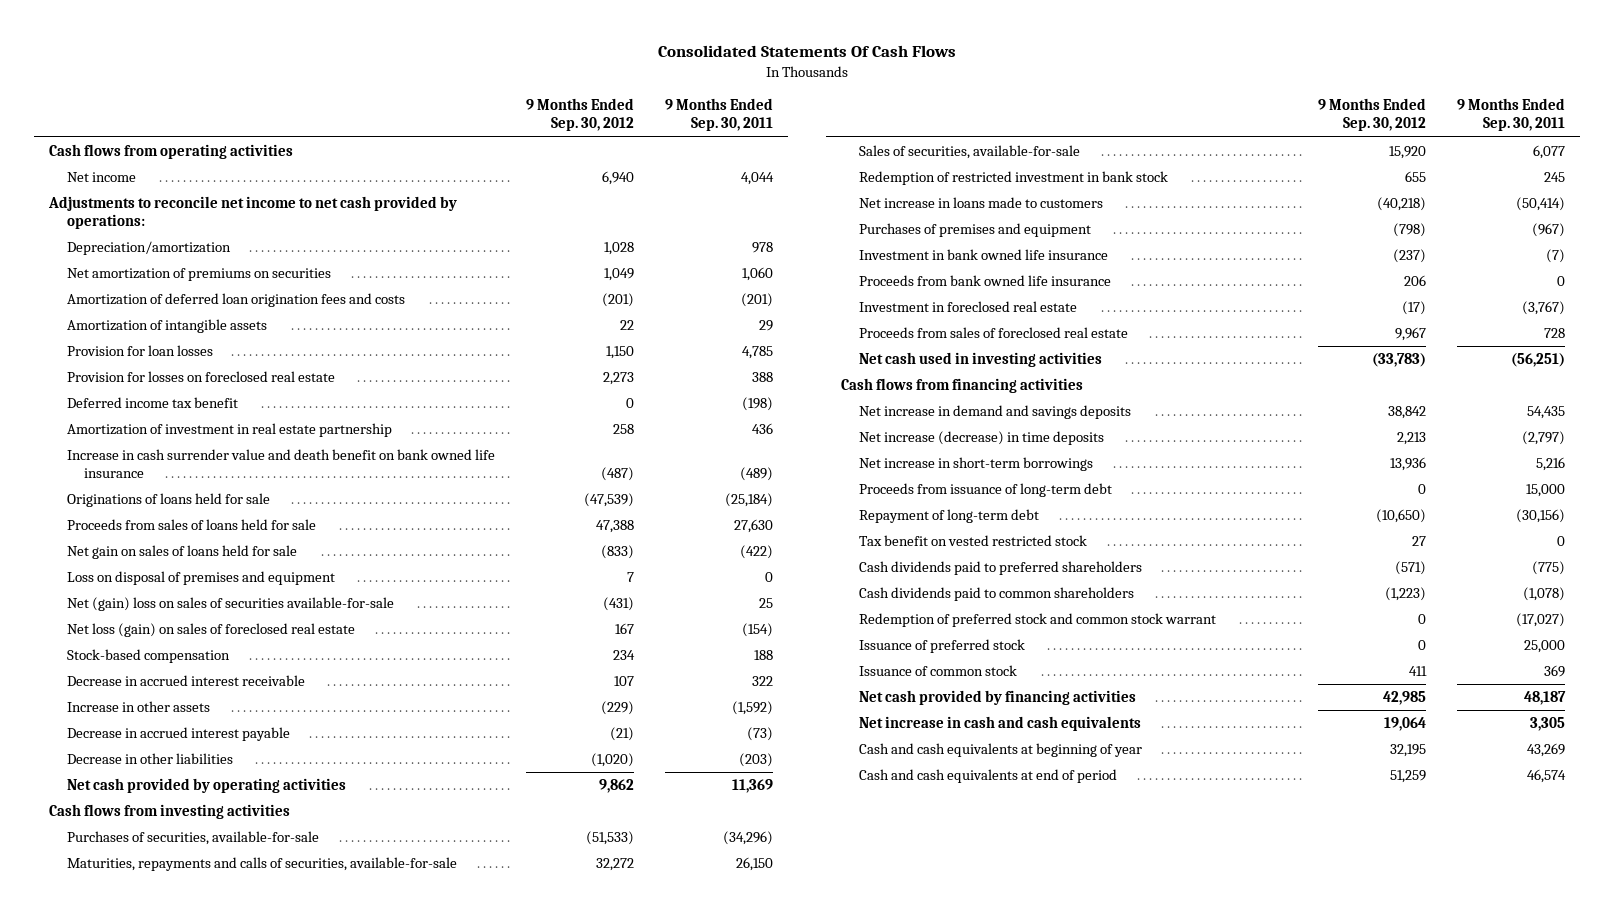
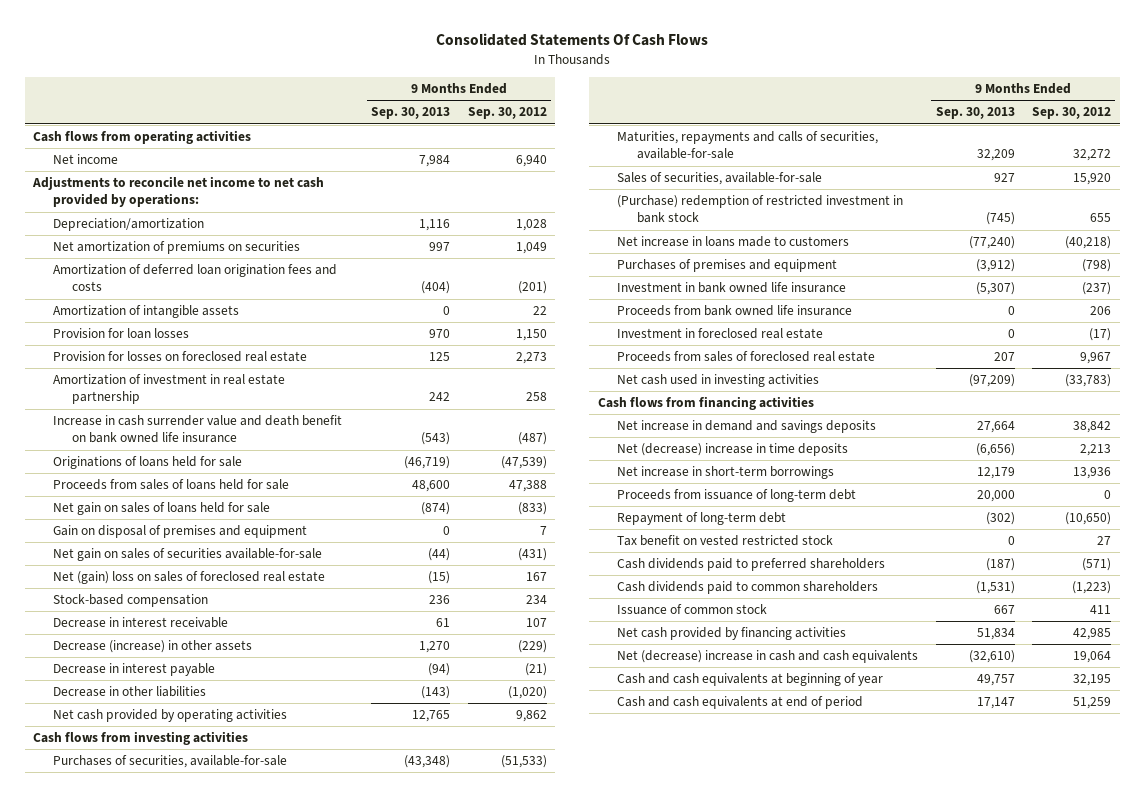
- | 9 Months Ended Sep. 30, 2012 | 9 Months Ended Sep. 30, 2011
+ | 9 Months Ended Sep. 30, 2013 | 9 Months Ended Sep. 30, 2012
- Deferred income tax benefit | 0 | (198)
- Loss on disposal of premises and equipment | 7 | 0
- Net (gain) loss on sales of securities available-for-sale | (431) | 25
- Net loss (gain) on sales of foreclosed real estate | 167 | (154)
+ Gain on disposal of premises and equipment | 0 | 7
+ Net gain on sales of securities available-for-sale | (44) | (431)
+ Net (gain) loss on sales of foreclosed real estate | (15) | 167
- Decrease in accrued interest receivable | 107 | 322
- Increase in other assets | (229) | (1,592)
- Decrease in accrued interest payable | (21) | (73)
+ Decrease in interest receivable | 61 | 107
+ Decrease (increase) in other assets | 1,270 | (229)
+ Decrease in interest payable | (94) | (21)
- Redemption of restricted investment in bank stock | 655 | 245
+ (Purchase) redemption of restricted investment in bank stock | (745) | 655
- Net increase (decrease) in time deposits | 2,213 | (2,797)
+ Net (decrease) increase in time deposits | (6,656) | 2,213
- Redemption of preferred stock and common stock warrant | 0 | (17,027)
- Issuance of preferred stock | 0 | 25,000
- Net increase in cash and cash equivalents | 19,064 | 3,305
+ Net (decrease) increase in cash and cash equivalents | (32,610) | 19,064

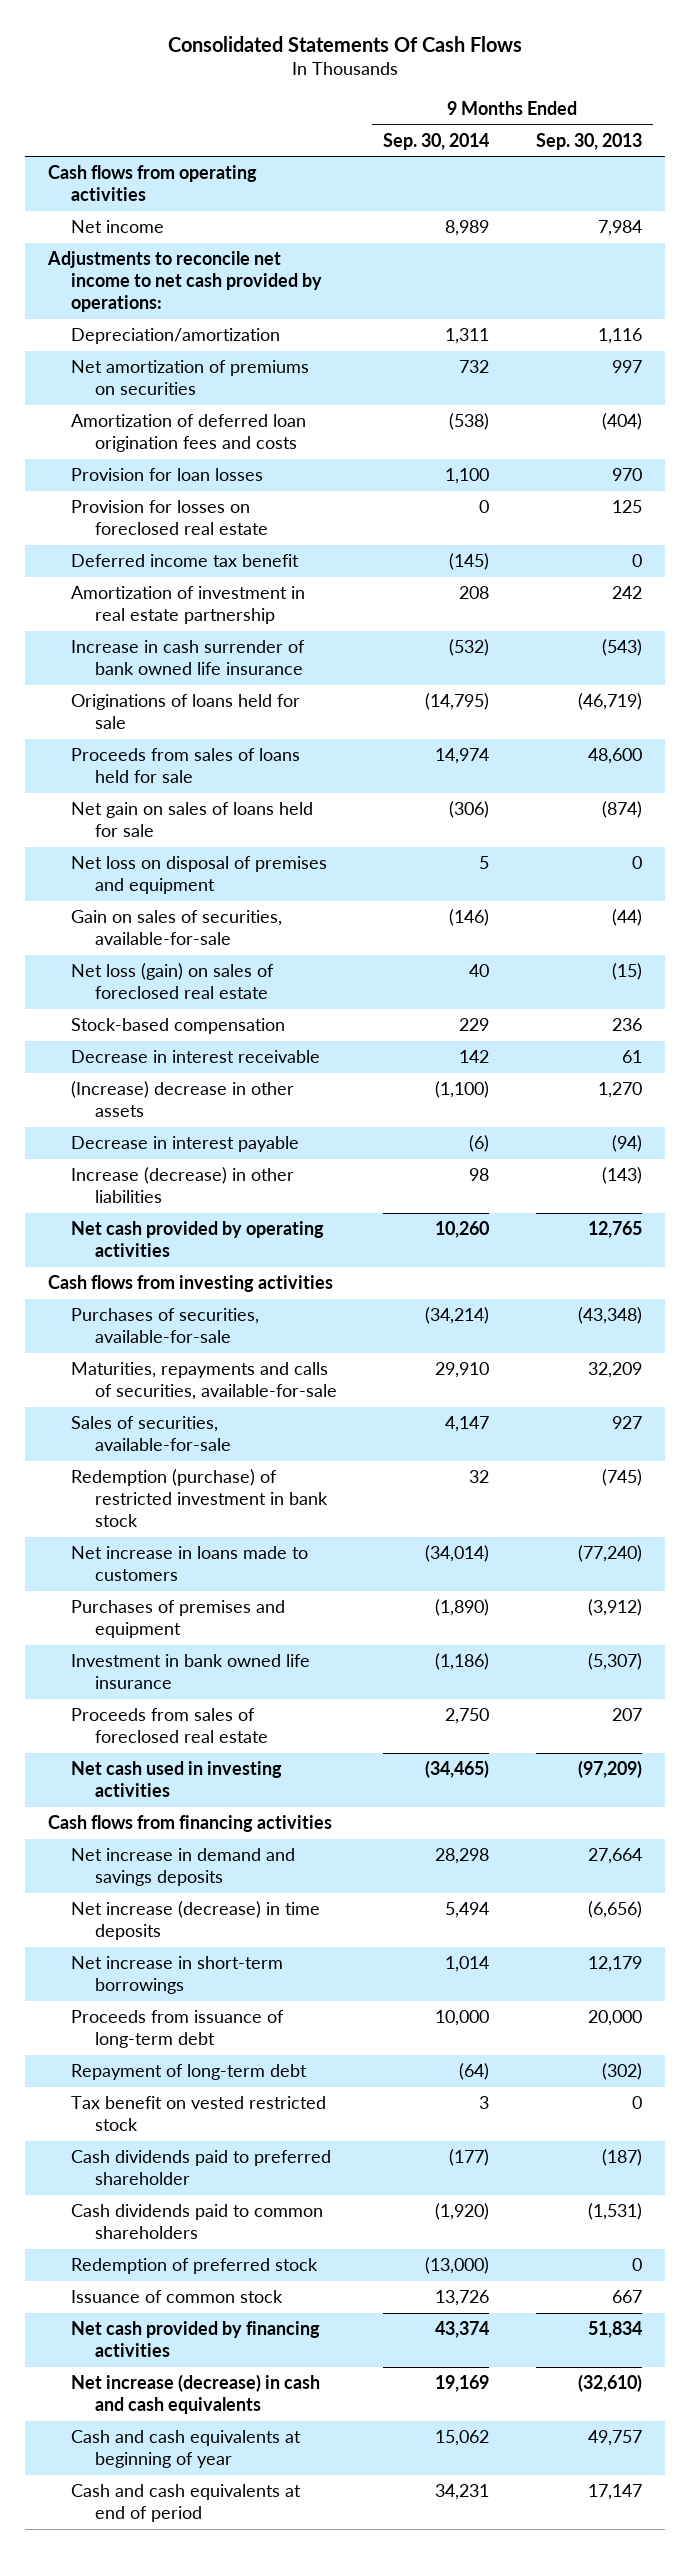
- | 9 Months Ended Sep. 30, 2013 | 9 Months Ended Sep. 30, 2012
+ | 9 Months Ended Sep. 30, 2014 | 9 Months Ended Sep. 30, 2013
- Amortization of intangible assets | 0 | 22
+ Deferred income tax benefit | (145) | 0
- Increase in cash surrender value and death benefit on bank owned life insurance | (543) | (487)
+ Increase in cash surrender of bank owned life insurance | (532) | (543)
- Gain on disposal of premises and equipment | 0 | 7
- Net gain on sales of securities available-for-sale | (44) | (431)
- Net (gain) loss on sales of foreclosed real estate | (15) | 167
+ Net loss on disposal of premises and equipment | 5 | 0
+ Gain on sales of securities, available-for-sale | (146) | (44)
+ Net loss (gain) on sales of foreclosed real estate | 40 | (15)
- Decrease (increase) in other assets | 1,270 | (229)
+ (Increase) decrease in other assets | (1,100) | 1,270
- Decrease in other liabilities | (143) | (1,020)
+ Increase (decrease) in other liabilities | 98 | (143)
- (Purchase) redemption of restricted investment in bank stock | (745) | 655
+ Redemption (purchase) of restricted investment in bank stock | 32 | (745)
- Proceeds from bank owned life insurance | 0 | 206
- Investment in foreclosed real estate | 0 | (17)
- Net (decrease) increase in time deposits | (6,656) | 2,213
+ Net increase (decrease) in time deposits | 5,494 | (6,656)
- Cash dividends paid to preferred shareholders | (187) | (571)
+ Cash dividends paid to preferred shareholder | (177) | (187)
+ Redemption of preferred stock | (13,000) | 0
- Net (decrease) increase in cash and cash equivalents | (32,610) | 19,064
+ Net increase (decrease) in cash and cash equivalents | 19,169 | (32,610)

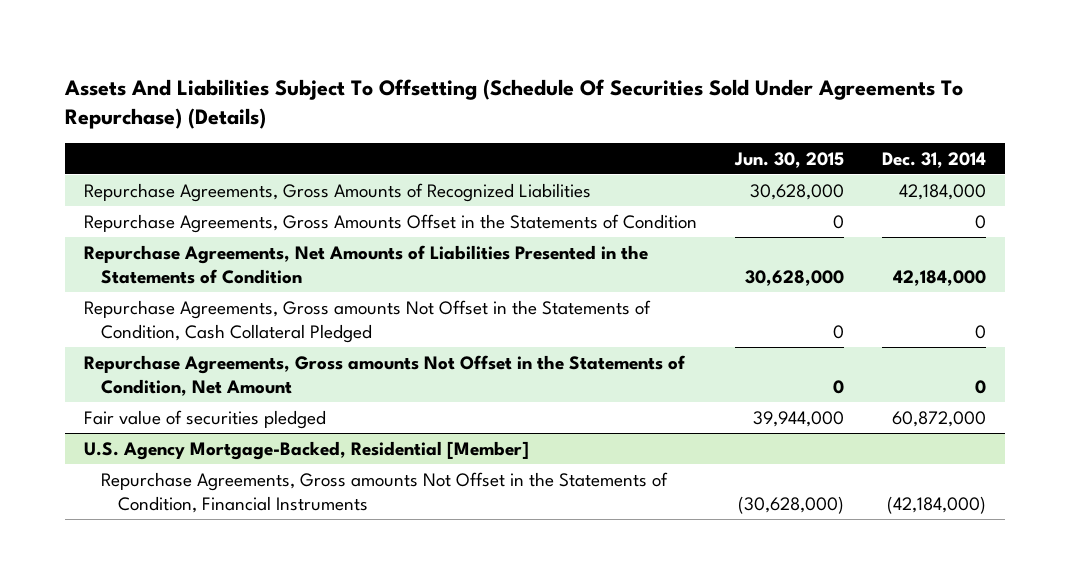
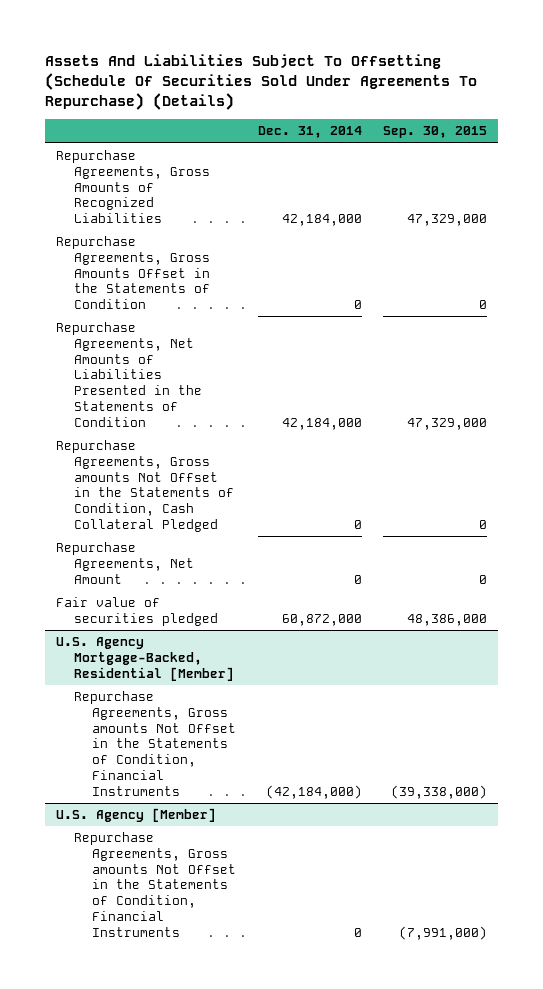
- | Jun. 30, 2015 | Dec. 31, 2014
+ | Dec. 31, 2014 | Sep. 30, 2015
- Repurchase Agreements, Gross amounts Not Offset in the Statements of Condition, Net Amount | 0 | 0
+ Repurchase Agreements, Net Amount | 0 | 0
+ U.S. Agency [Member]
+ Repurchase Agreements, Gross amounts Not Offset in the Statements of Condition, Financial Instruments | 0 | (7,991,000)

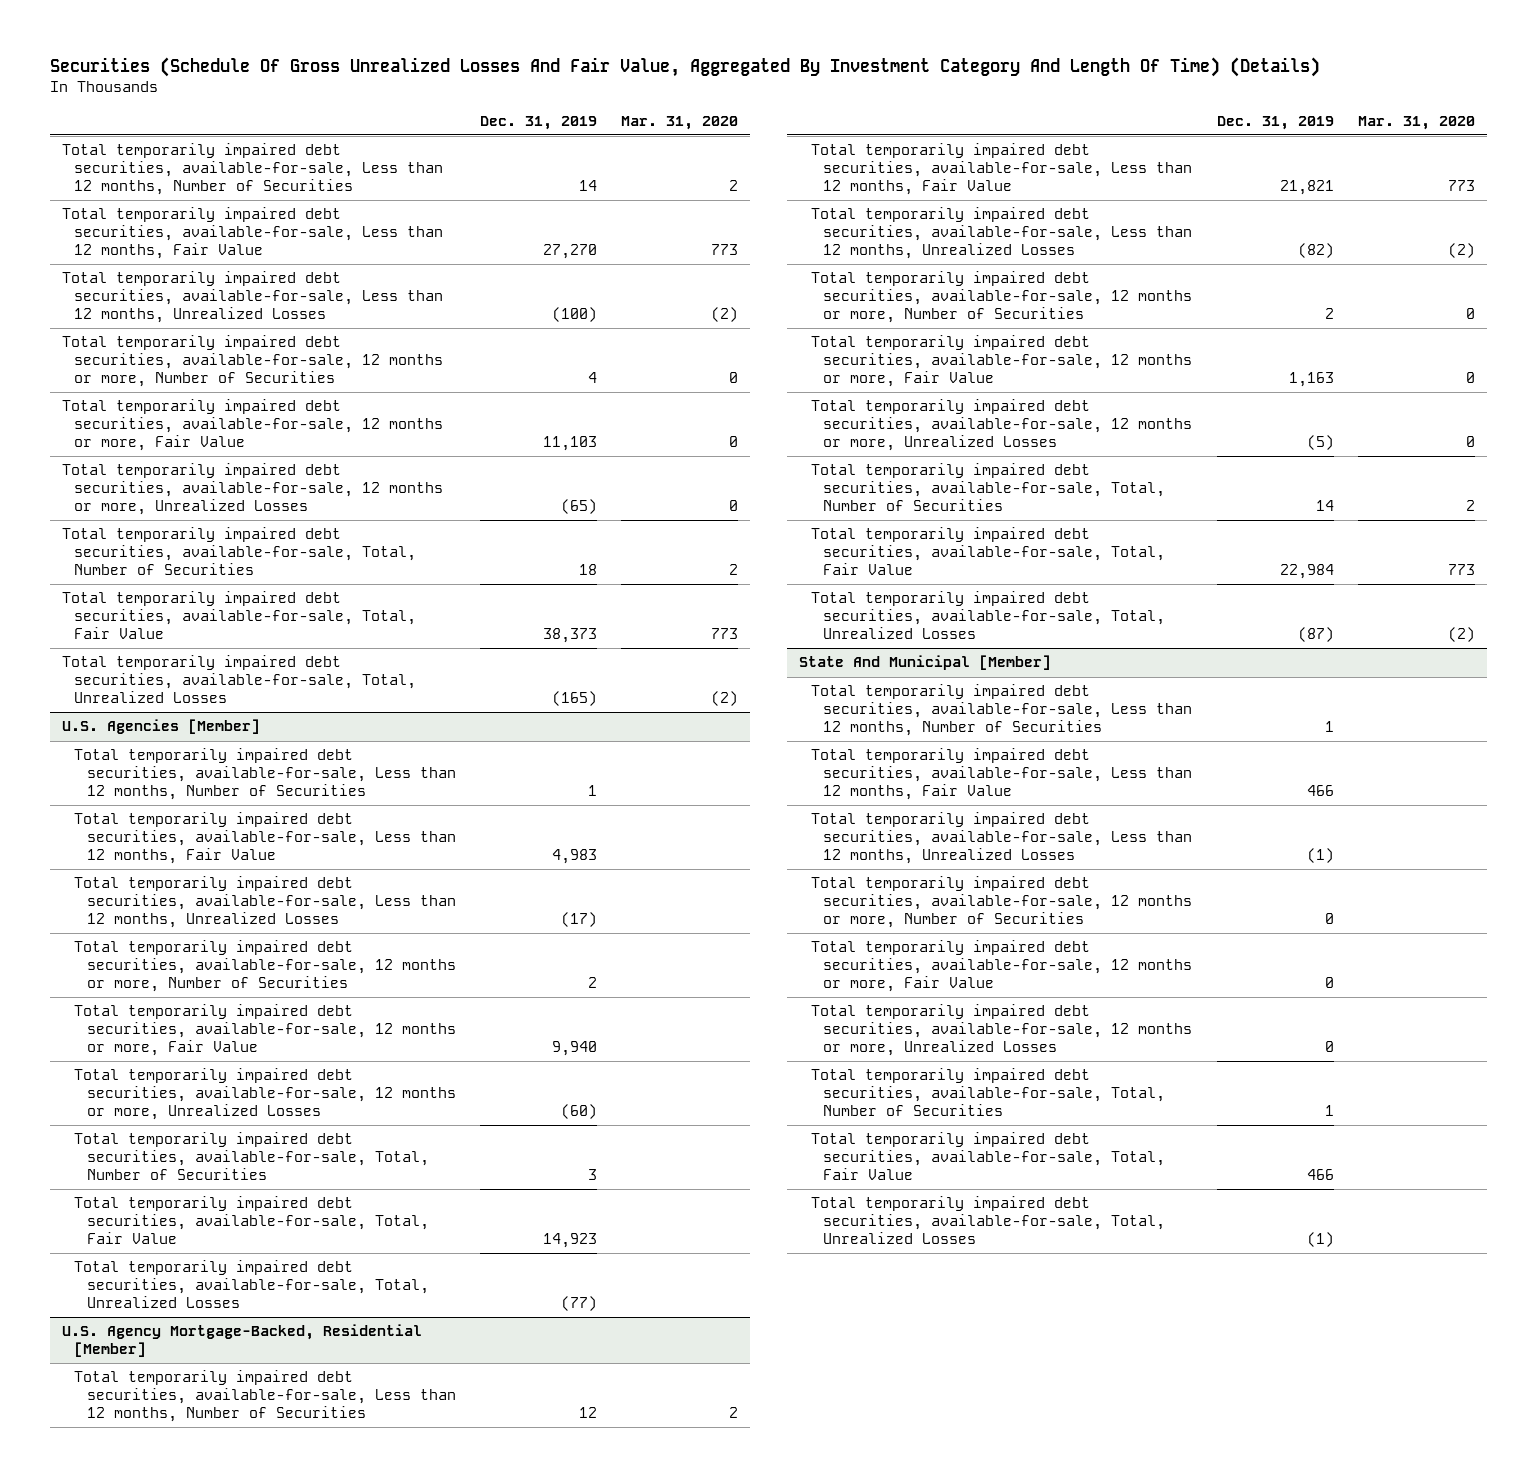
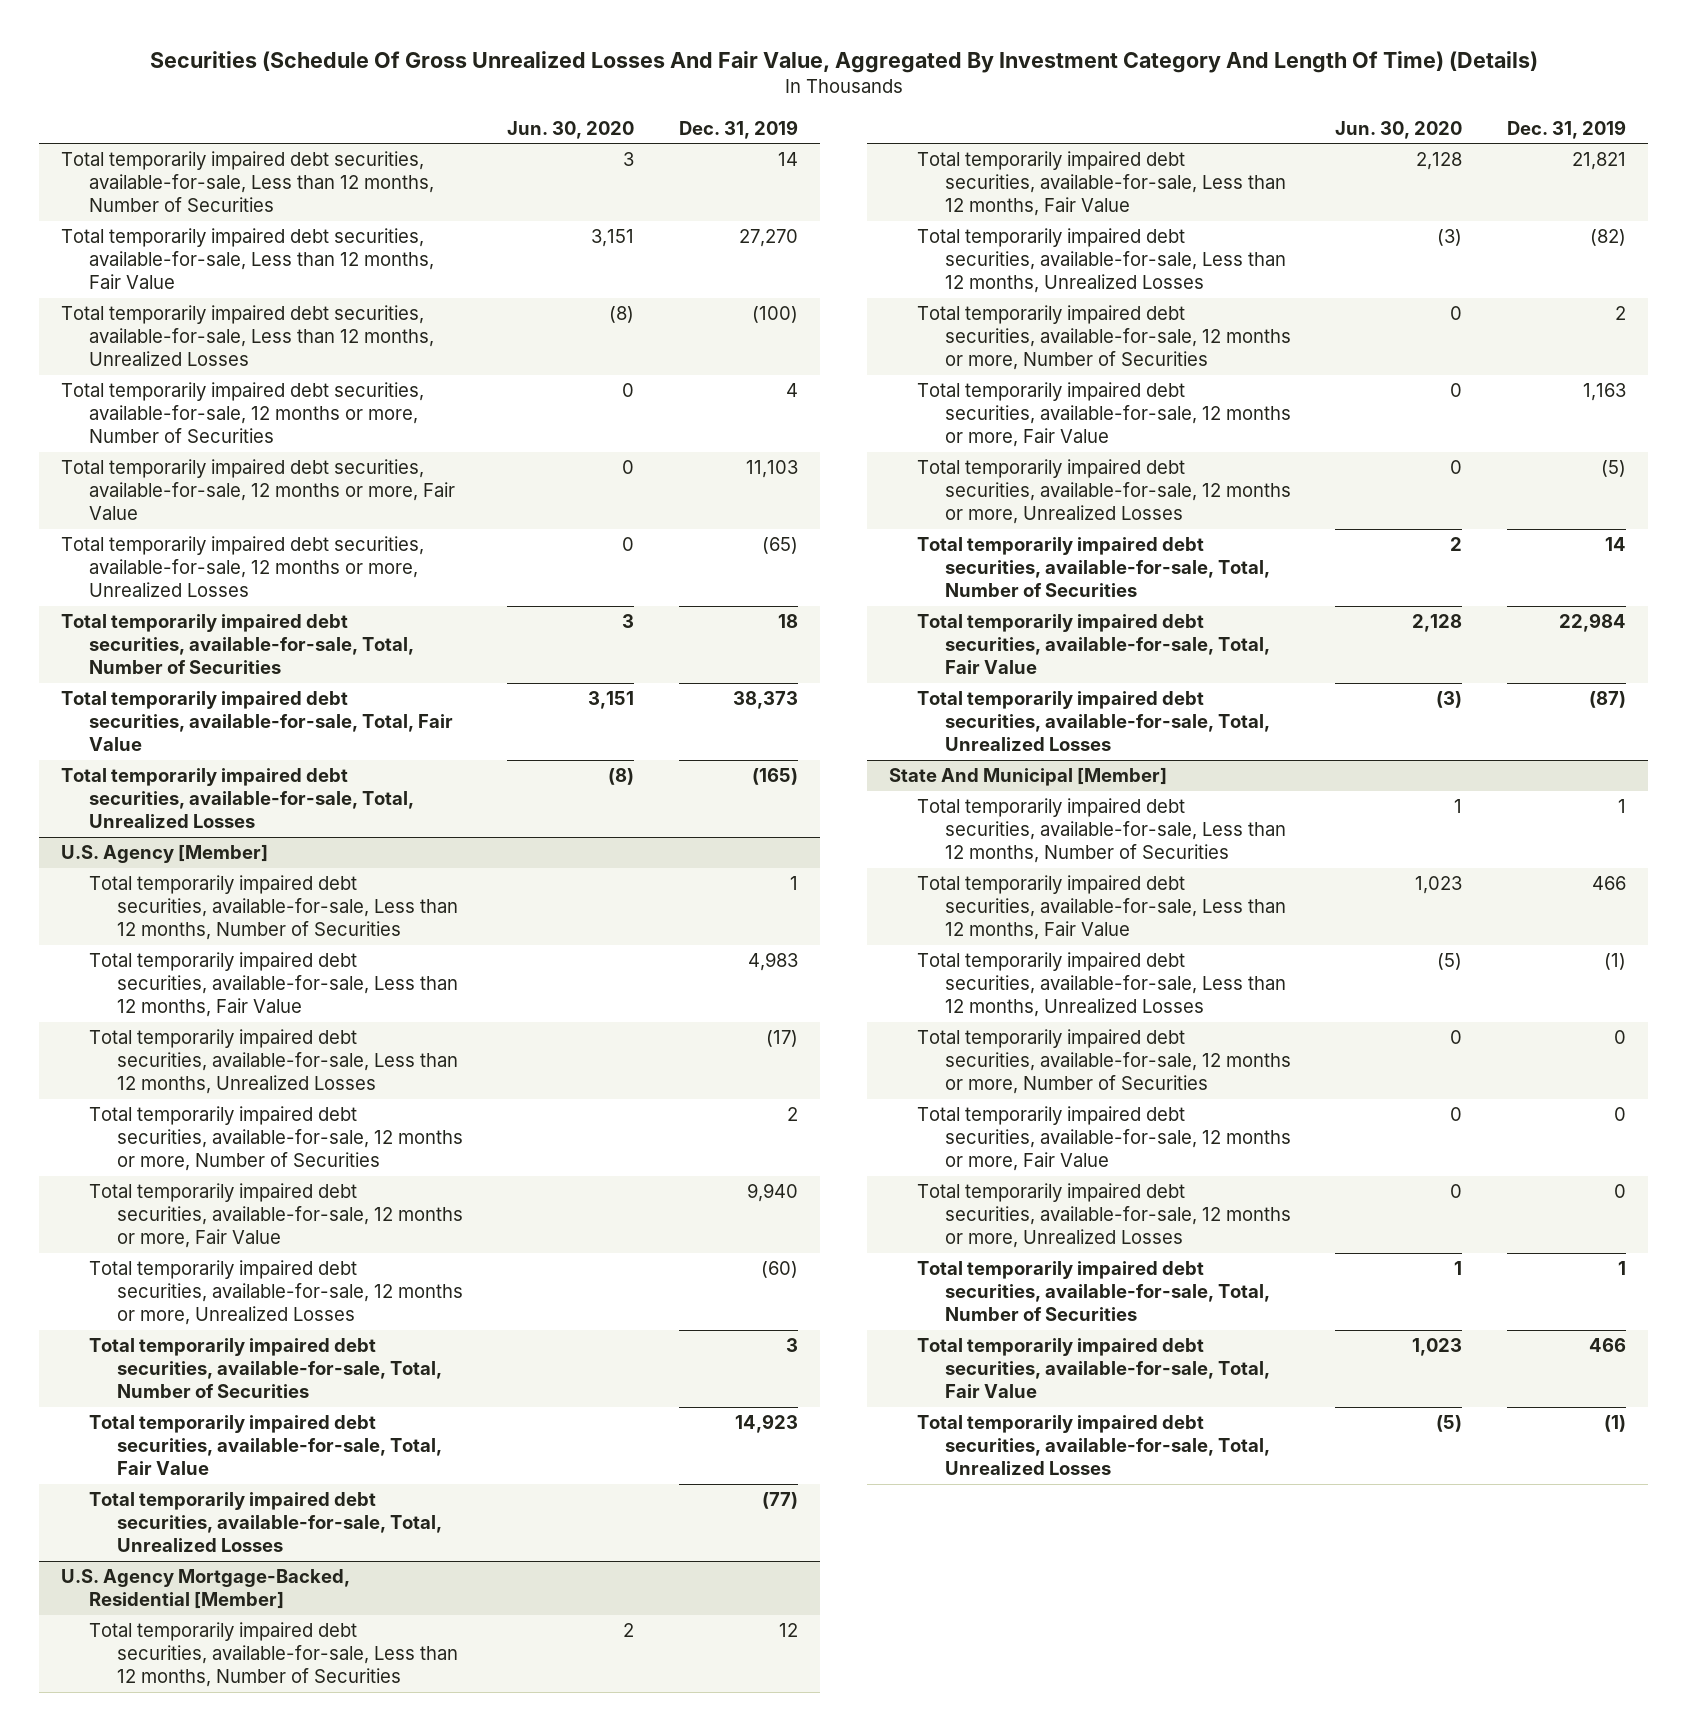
- | Dec. 31, 2019 | Mar. 31, 2020
+ | Jun. 30, 2020 | Dec. 31, 2019
- U.S. Agencies [Member]
+ U.S. Agency [Member]

